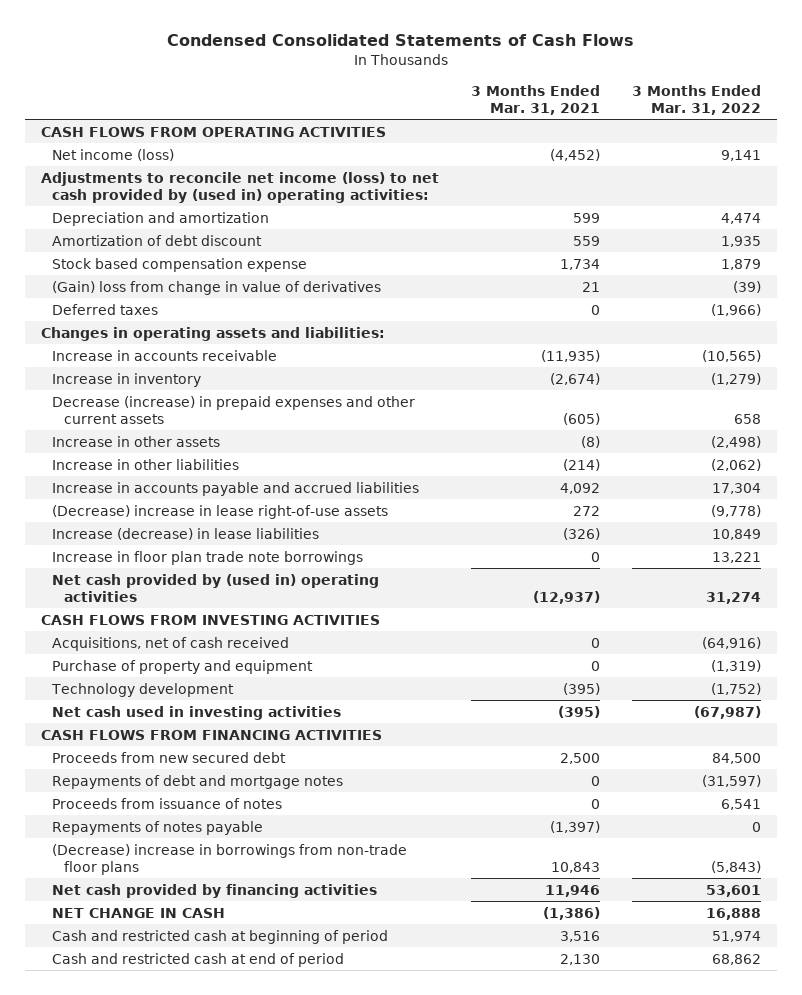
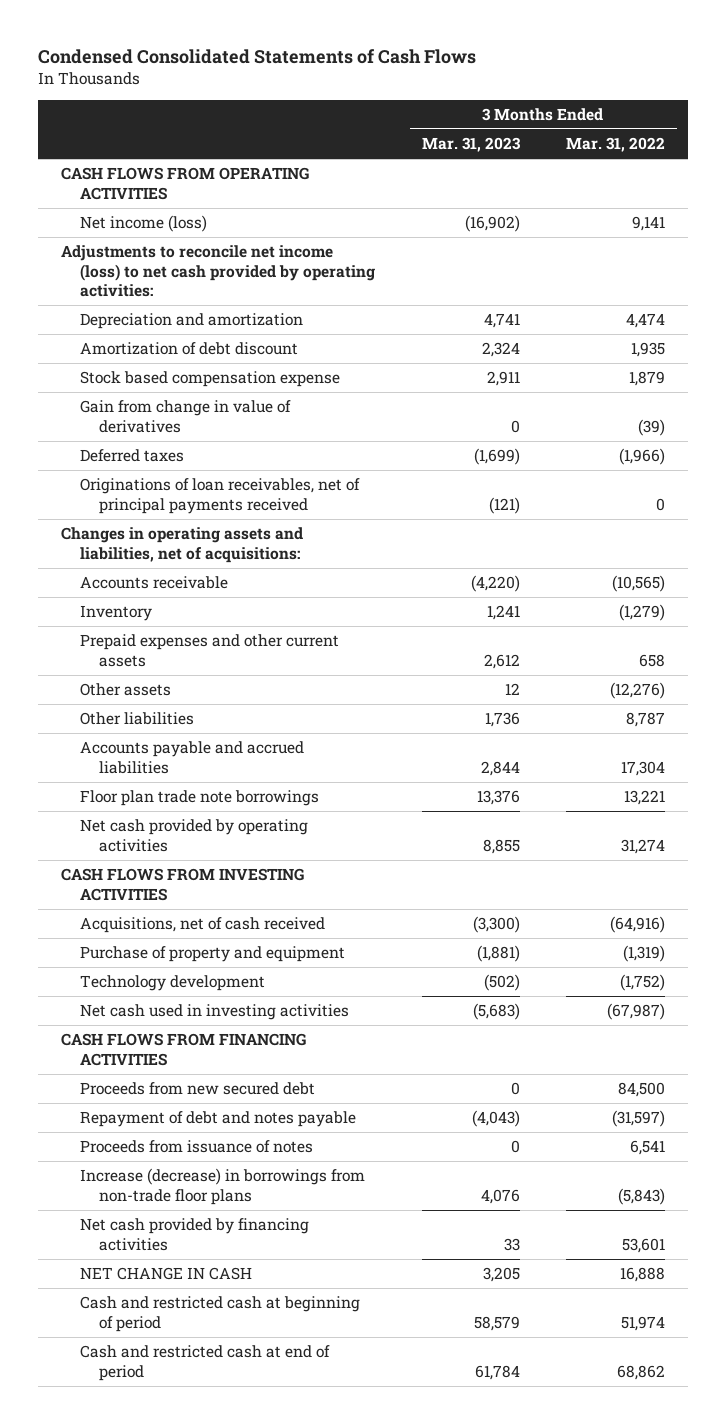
- | 3 Months Ended Mar. 31, 2021 | 3 Months Ended Mar. 31, 2022
+ | 3 Months Ended Mar. 31, 2023 | 3 Months Ended Mar. 31, 2022
- Adjustments to reconcile net income (loss) to net cash provided by (used in) operating activities:
+ Adjustments to reconcile net income (loss) to net cash provided by operating activities:
- (Gain) loss from change in value of derivatives | 21 | (39)
+ Gain from change in value of derivatives | 0 | (39)
- Changes in operating assets and liabilities:
- Increase in accounts receivable | (11,935) | (10,565)
- Increase in inventory | (2,674) | (1,279)
- Decrease (increase) in prepaid expenses and other current assets | (605) | 658
- Increase in other assets | (8) | (2,498)
- Increase in other liabilities | (214) | (2,062)
- Increase in accounts payable and accrued liabilities | 4,092 | 17,304
- (Decrease) increase in lease right-of-use assets | 272 | (9,778)
- Increase (decrease) in lease liabilities | (326) | 10,849
- Increase in floor plan trade note borrowings | 0 | 13,221
- Net cash provided by (used in) operating activities | (12,937) | 31,274
+ Originations of loan receivables, net of principal payments received | (121) | 0
+ Changes in operating assets and liabilities, net of acquisitions:
+ Accounts receivable | (4,220) | (10,565)
+ Inventory | 1,241 | (1,279)
+ Prepaid expenses and other current assets | 2,612 | 658
+ Other assets | 12 | (12,276)
+ Other liabilities | 1,736 | 8,787
+ Accounts payable and accrued liabilities | 2,844 | 17,304
+ Floor plan trade note borrowings | 13,376 | 13,221
+ Net cash provided by operating activities | 8,855 | 31,274
- Repayments of debt and mortgage notes | 0 | (31,597)
+ Repayment of debt and notes payable | (4,043) | (31,597)
- Repayments of notes payable | (1,397) | 0
- (Decrease) increase in borrowings from non-trade floor plans | 10,843 | (5,843)
+ Increase (decrease) in borrowings from non-trade floor plans | 4,076 | (5,843)

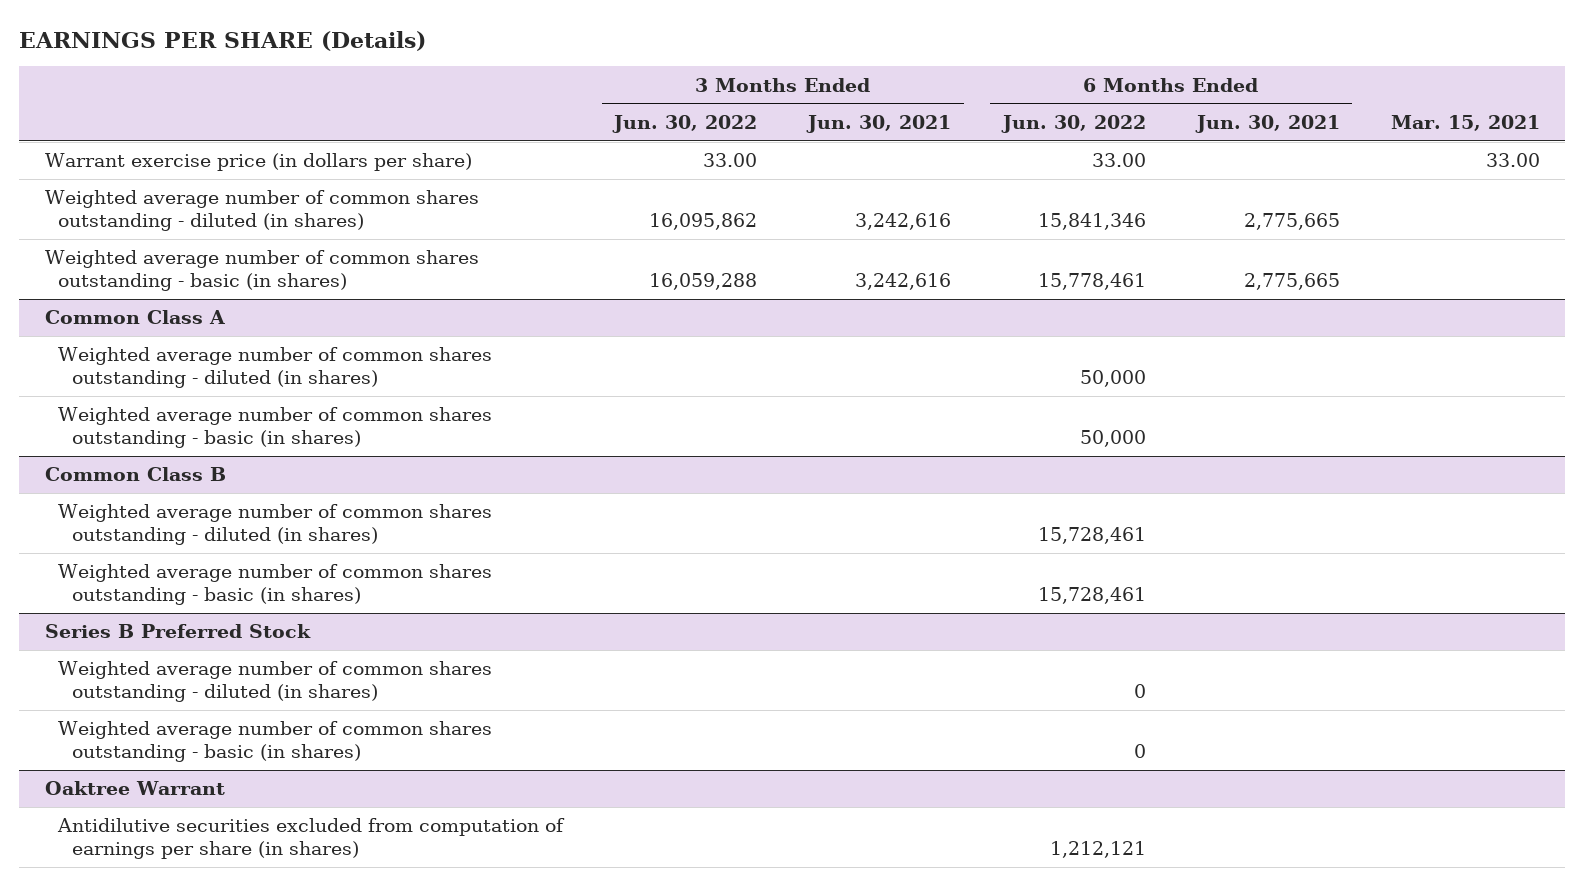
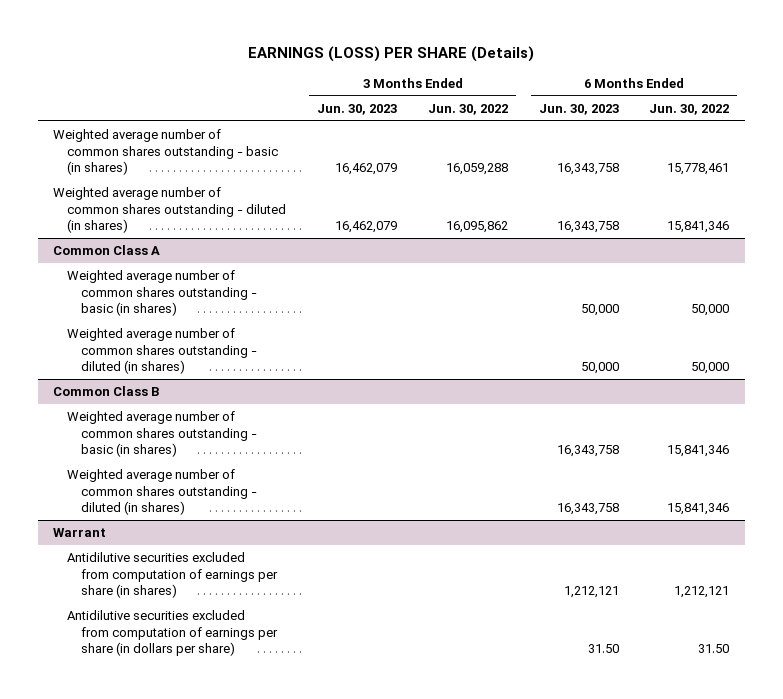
- EARNINGS PER SHARE (Details)
+ EARNINGS (LOSS) PER SHARE (Details)
- | 3 Months Ended Jun. 30, 2022 | 3 Months Ended Jun. 30, 2021 | 6 Months Ended Jun. 30, 2022 | 6 Months Ended Jun. 30, 2021 | Mar. 15, 2021
+ | 3 Months Ended Jun. 30, 2023 | 3 Months Ended Jun. 30, 2022 | 6 Months Ended Jun. 30, 2023 | 6 Months Ended Jun. 30, 2022
- Warrant exercise price (in dollars per share) | 33.00 | | 33.00 | | 33.00
moved down: Weighted average number of common shares outstanding - diluted (in shares) | 16,462,079 | 16,095,862 | 16,343,758 | 15,841,346
@ Common Class A
moved down: Weighted average number of common shares outstanding - diluted (in shares) | | | 50,000 | 50,000
@ Common Class B
- Weighted average number of common shares outstanding - diluted (in shares) | | | 15,728,461 | |
- Weighted average number of common shares outstanding - basic (in shares) | | | 15,728,461 | |
- Series B Preferred Stock
- Weighted average number of common shares outstanding - diluted (in shares) | | | 0 | |
- Weighted average number of common shares outstanding - basic (in shares) | | | 0 | |
- Oaktree Warrant
@ Common Class B
+ Weighted average number of common shares outstanding - basic (in shares) | | | 16,343,758 | 15,841,346
+ Weighted average number of common shares outstanding - diluted (in shares) | | | 16,343,758 | 15,841,346
+ Warrant
+ Antidilutive securities excluded from computation of earnings per share (in dollars per share) | | | 31.50 | 31.50

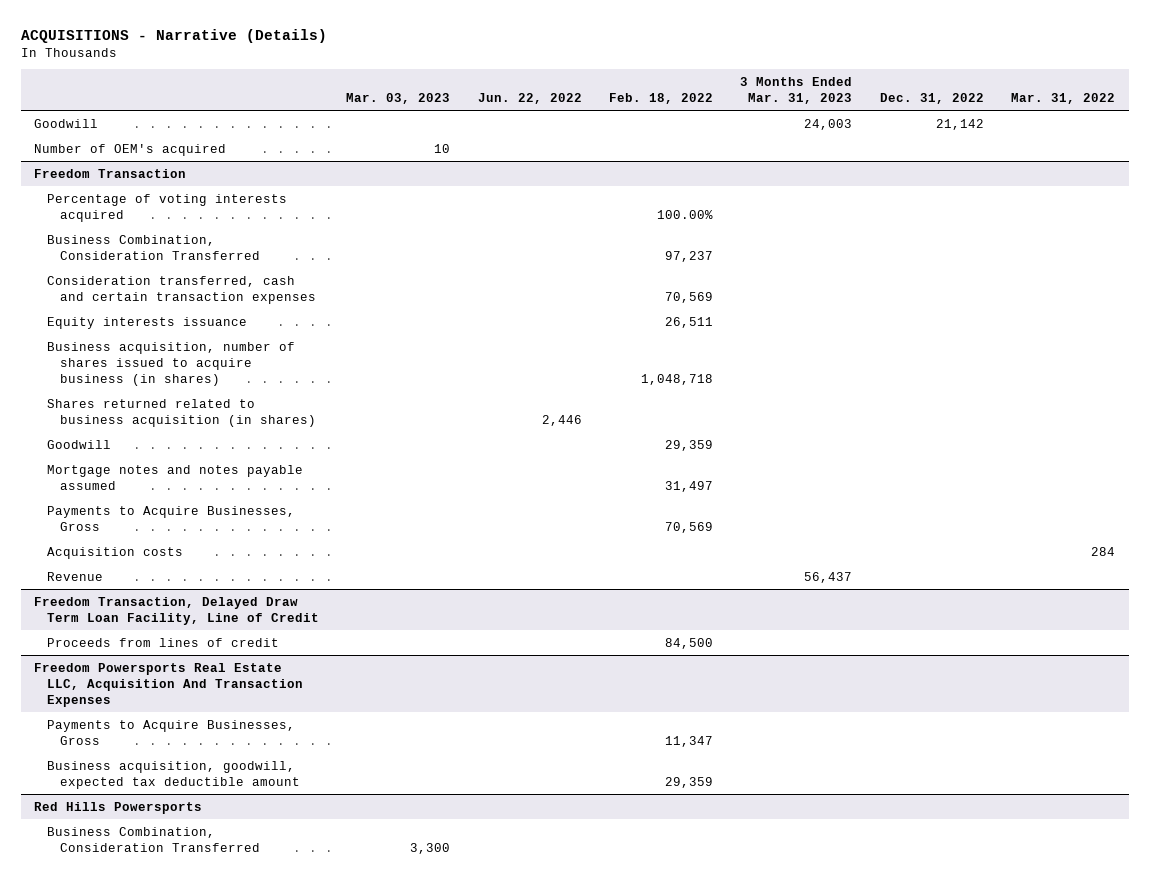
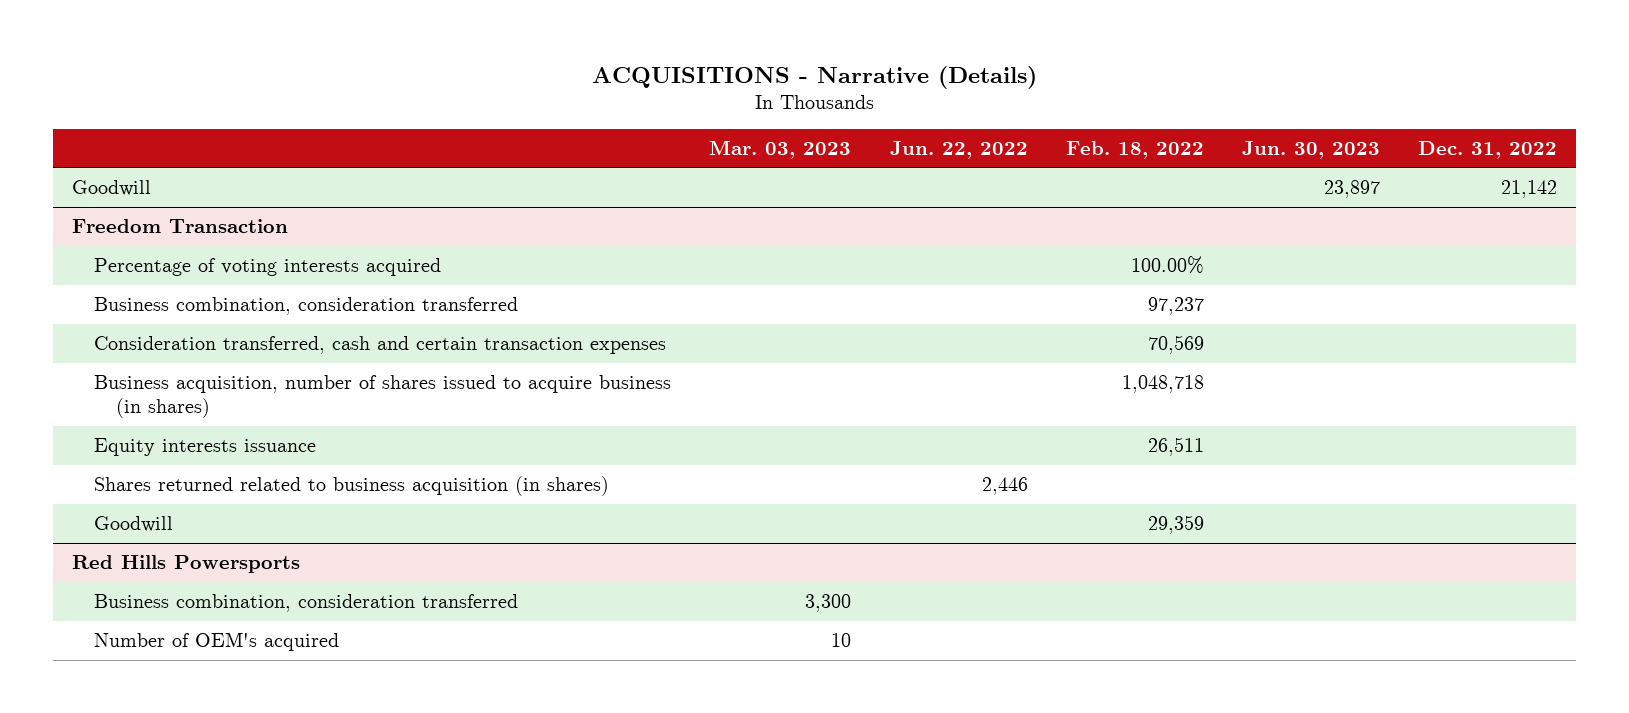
- | Mar. 03, 2023 | Jun. 22, 2022 | Feb. 18, 2022 | 3 Months Ended Mar. 31, 2023 | Dec. 31, 2022 | Mar. 31, 2022
+ | Mar. 03, 2023 | Jun. 22, 2022 | Feb. 18, 2022 | Jun. 30, 2023 | Dec. 31, 2022
- Number of OEM's acquired | 10 | | | | |
@ Freedom Transaction
- Business Combination, Consideration Transferred | | | 97,237 | | |
+ Business combination, consideration transferred | | | 97,237 | |
moved down: Equity interests issuance | | | 26,511 | |
- Mortgage notes and notes payable assumed | | | 31,497 | | |
- Payments to Acquire Businesses, Gross | | | 70,569 | | |
- Acquisition costs | | | | | | 284
- Revenue | | | | 56,437 | |
- Freedom Transaction, Delayed Draw Term Loan Facility, Line of Credit
- Proceeds from lines of credit | | | 84,500 | | |
- Freedom Powersports Real Estate LLC, Acquisition And Transaction Expenses
- Payments to Acquire Businesses, Gross | | | 11,347 | | |
- Business acquisition, goodwill, expected tax deductible amount | | | 29,359 | | |
@ Red Hills Powersports
- Business Combination, Consideration Transferred | 3,300 | | | | |
+ Business combination, consideration transferred | 3,300 | | | |
+ Number of OEM's acquired | 10 | | | |

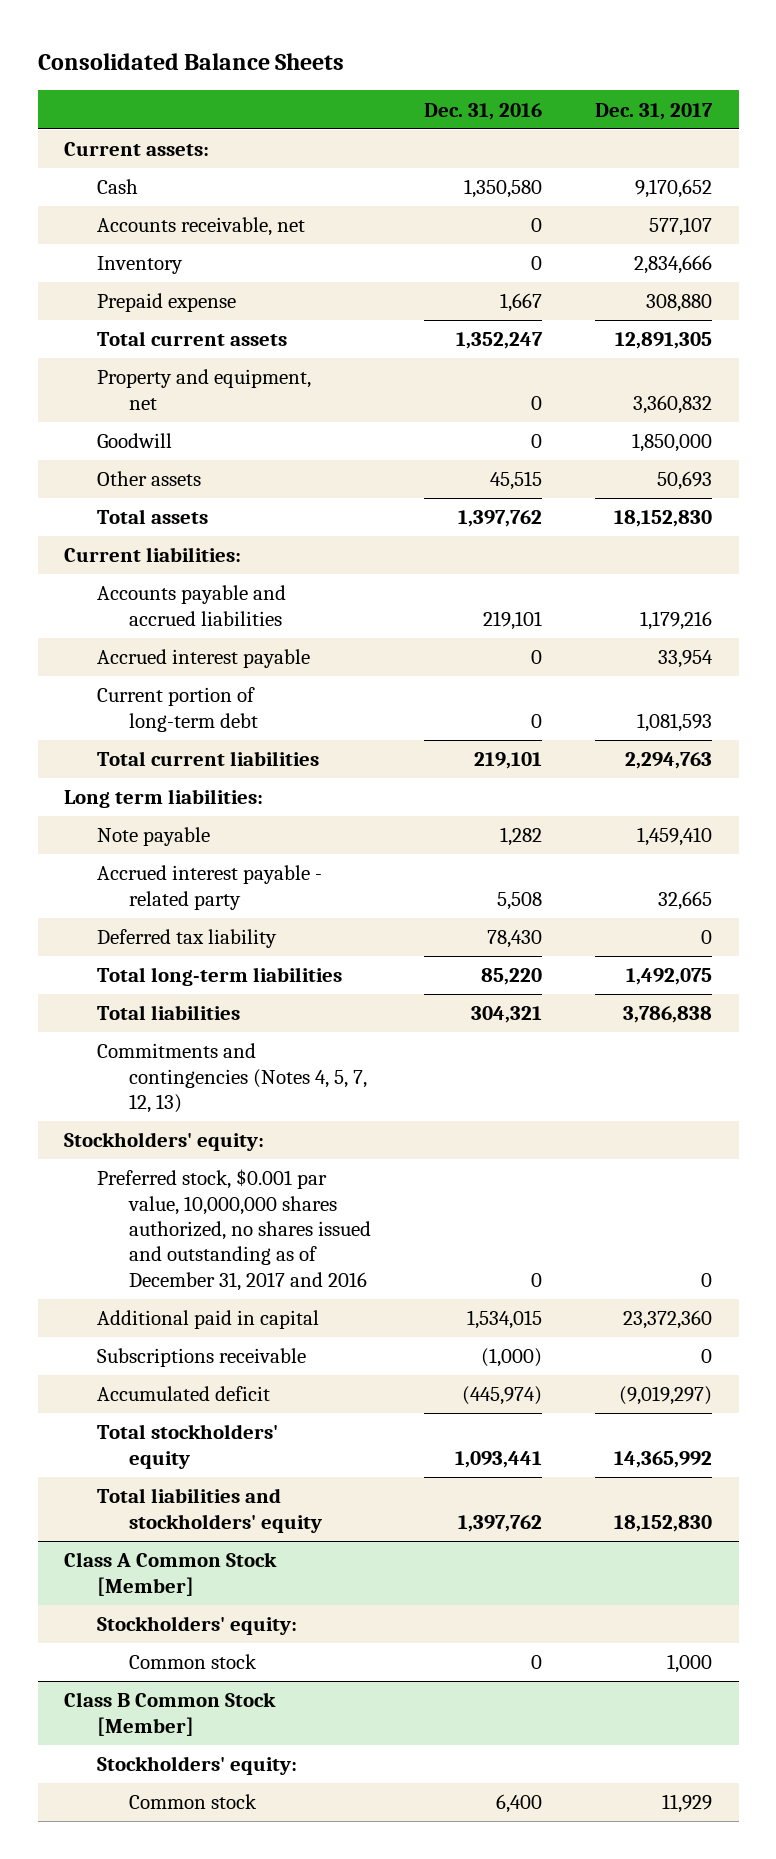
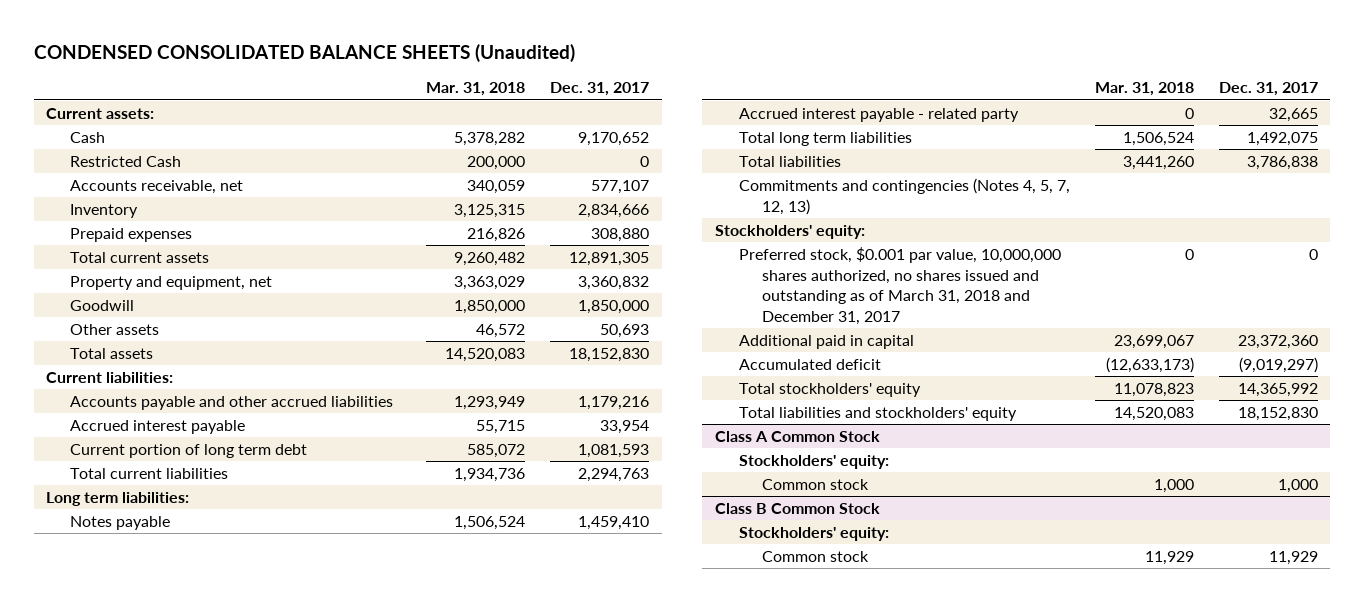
- Consolidated Balance Sheets
+ CONDENSED CONSOLIDATED BALANCE SHEETS (Unaudited)
- | Dec. 31, 2016 | Dec. 31, 2017
+ | Mar. 31, 2018 | Dec. 31, 2017
+ Restricted Cash | 200,000 | 0
- Prepaid expense | 1,667 | 308,880
+ Prepaid expenses | 216,826 | 308,880
- Accounts payable and accrued liabilities | 219,101 | 1,179,216
+ Accounts payable and other accrued liabilities | 1,293,949 | 1,179,216
- Current portion of long-term debt | 0 | 1,081,593
+ Current portion of long term debt | 585,072 | 1,081,593
- Note payable | 1,282 | 1,459,410
+ Notes payable | 1,506,524 | 1,459,410
- Deferred tax liability | 78,430 | 0
- Total long-term liabilities | 85,220 | 1,492,075
+ Total long term liabilities | 1,506,524 | 1,492,075
- Preferred stock, $0.001 par value, 10,000,000 shares authorized, no shares issued and outstanding as of December 31, 2017 and 2016 | 0 | 0
+ Preferred stock, $0.001 par value, 10,000,000 shares authorized, no shares issued and outstanding as of March 31, 2018 and December 31, 2017 | 0 | 0
- Subscriptions receivable | (1,000) | 0
- Class A Common Stock [Member]
+ Class A Common Stock
- Class B Common Stock [Member]
+ Class B Common Stock

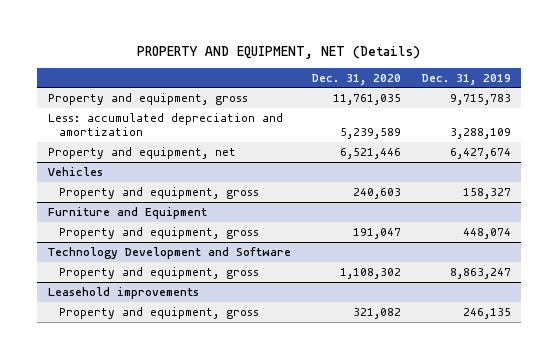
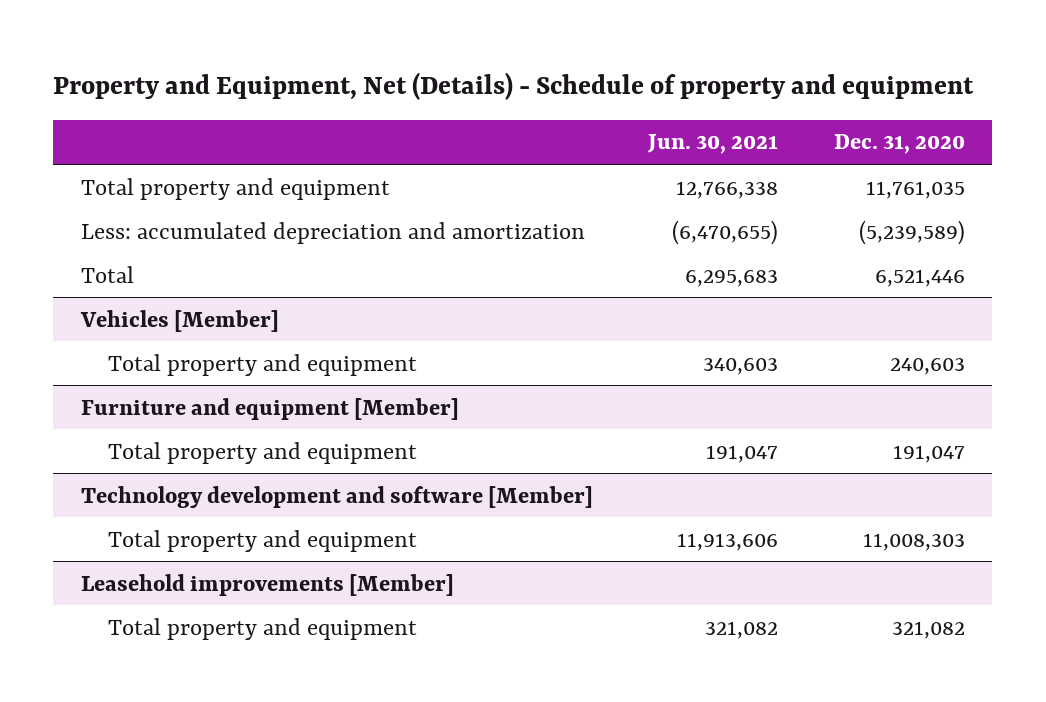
- PROPERTY AND EQUIPMENT, NET (Details)
+ Property and Equipment, Net (Details) - Schedule of property and equipment
- | Dec. 31, 2020 | Dec. 31, 2019
+ | Jun. 30, 2021 | Dec. 31, 2020
- Property and equipment, gross | 11,761,035 | 9,715,783
- Less: accumulated depreciation and amortization | 5,239,589 | 3,288,109
- Property and equipment, net | 6,521,446 | 6,427,674
- Vehicles
- Property and equipment, gross | 240,603 | 158,327
- Furniture and Equipment
- Property and equipment, gross | 191,047 | 448,074
- Technology Development and Software
- Property and equipment, gross | 1,108,302 | 8,863,247
- Leasehold improvements
- Property and equipment, gross | 321,082 | 246,135
+ Total property and equipment | 12,766,338 | 11,761,035
+ Less: accumulated depreciation and amortization | (6,470,655) | (5,239,589)
+ Total | 6,295,683 | 6,521,446
+ Vehicles [Member]
+ Total property and equipment | 340,603 | 240,603
+ Furniture and equipment [Member]
+ Total property and equipment | 191,047 | 191,047
+ Technology development and software [Member]
+ Total property and equipment | 11,913,606 | 11,008,303
+ Leasehold improvements [Member]
+ Total property and equipment | 321,082 | 321,082

